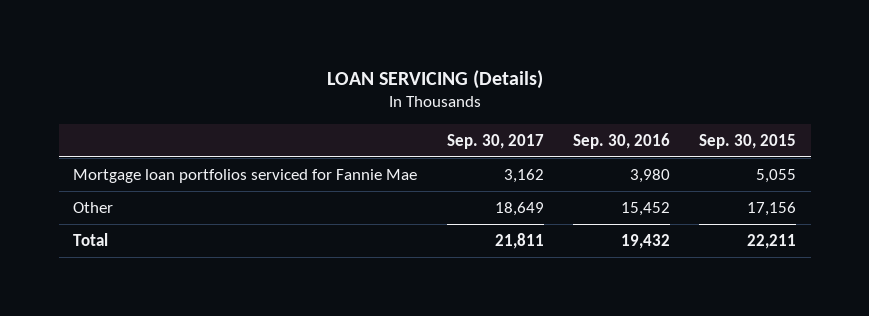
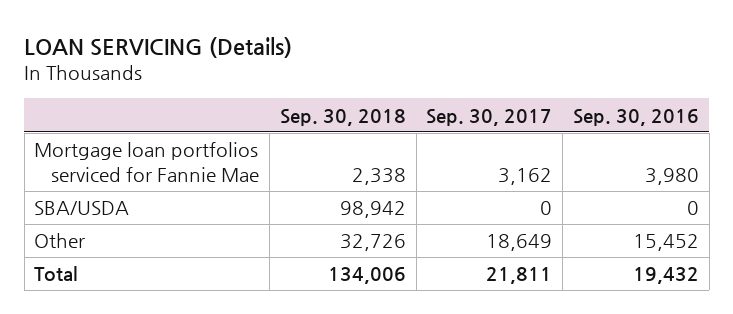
- | Sep. 30, 2017 | Sep. 30, 2016 | Sep. 30, 2015
+ | Sep. 30, 2018 | Sep. 30, 2017 | Sep. 30, 2016
+ SBA/USDA | 98,942 | 0 | 0

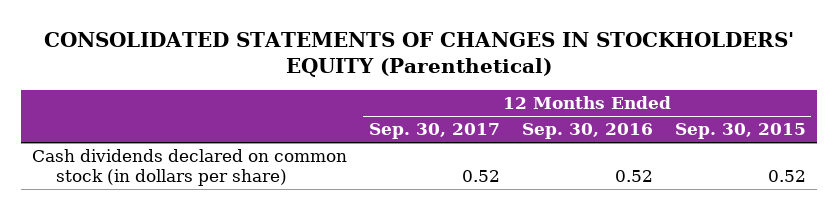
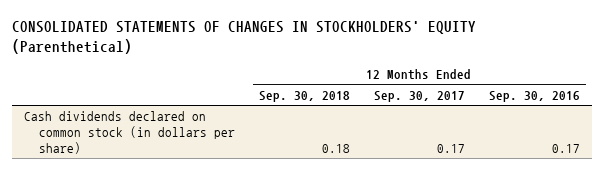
- | 12 Months Ended Sep. 30, 2017 | 12 Months Ended Sep. 30, 2016 | 12 Months Ended Sep. 30, 2015
+ | 12 Months Ended Sep. 30, 2018 | 12 Months Ended Sep. 30, 2017 | 12 Months Ended Sep. 30, 2016
- Cash dividends declared on common stock (in dollars per share) | 0.52 | 0.52 | 0.52
+ Cash dividends declared on common stock (in dollars per share) | 0.18 | 0.17 | 0.17

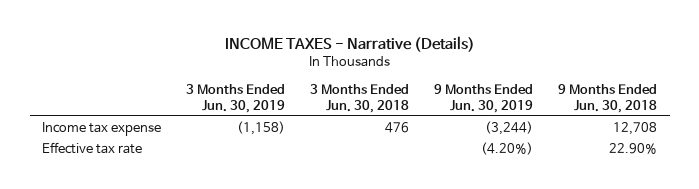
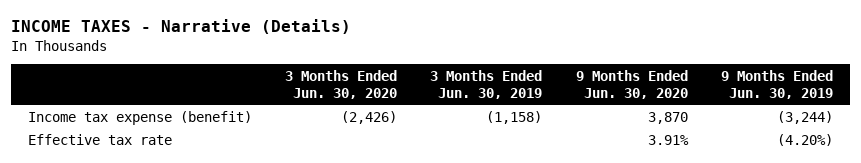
- | 3 Months Ended Jun. 30, 2019 | 3 Months Ended Jun. 30, 2018 | 9 Months Ended Jun. 30, 2019 | 9 Months Ended Jun. 30, 2018
+ | 3 Months Ended Jun. 30, 2020 | 3 Months Ended Jun. 30, 2019 | 9 Months Ended Jun. 30, 2020 | 9 Months Ended Jun. 30, 2019
- Income tax expense | (1,158) | 476 | (3,244) | 12,708
+ Income tax expense (benefit) | (2,426) | (1,158) | 3,870 | (3,244)

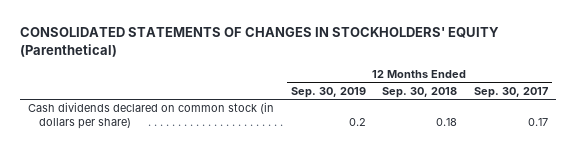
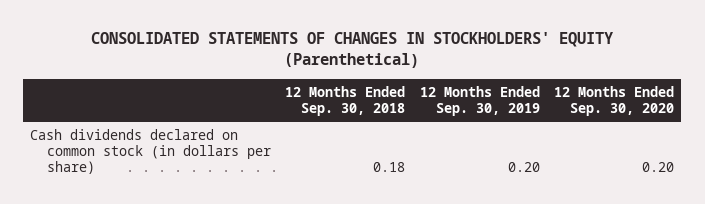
- | 12 Months Ended Sep. 30, 2019 | 12 Months Ended Sep. 30, 2018 | 12 Months Ended Sep. 30, 2017
+ | 12 Months Ended Sep. 30, 2018 | 12 Months Ended Sep. 30, 2019 | 12 Months Ended Sep. 30, 2020
- Cash dividends declared on common stock (in dollars per share) | 0.2 | 0.18 | 0.17
+ Cash dividends declared on common stock (in dollars per share) | 0.18 | 0.20 | 0.20

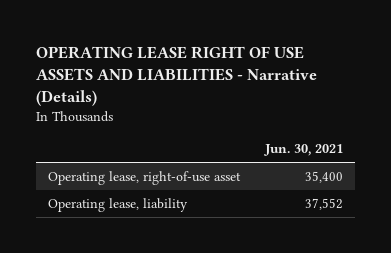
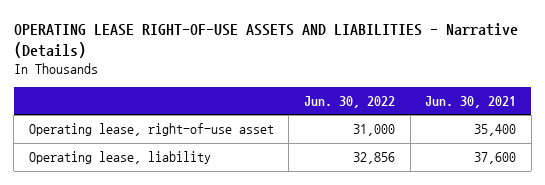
- OPERATING LEASE RIGHT OF USE ASSETS AND LIABILITIES - Narrative (Details)
+ OPERATING LEASE RIGHT-OF-USE ASSETS AND LIABILITIES - Narrative (Details)
- | Jun. 30, 2021
+ | Jun. 30, 2022 | Jun. 30, 2021
- Operating lease, liability | 37,552
+ Operating lease, liability | 32,856 | 37,600

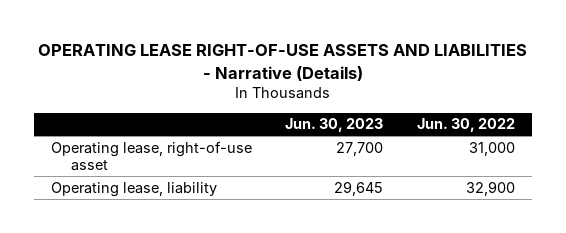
- | Jun. 30, 2022 | Jun. 30, 2021
+ | Jun. 30, 2023 | Jun. 30, 2022
- Operating lease, liability | 32,856 | 37,600
+ Operating lease, liability | 29,645 | 32,900

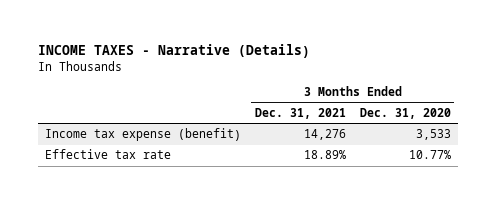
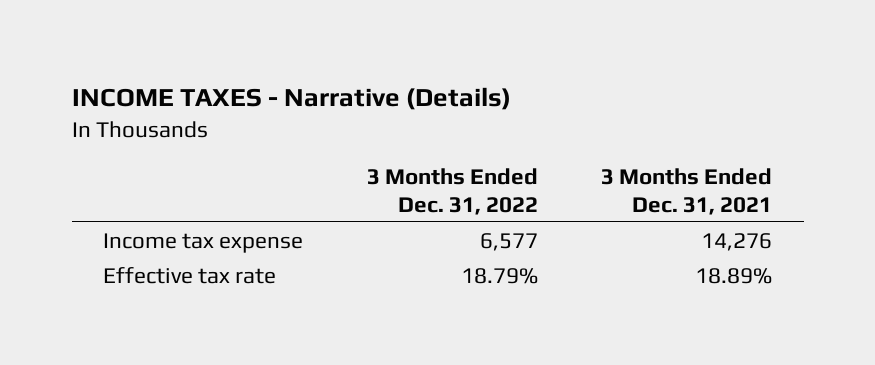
- | 3 Months Ended Dec. 31, 2021 | 3 Months Ended Dec. 31, 2020
+ | 3 Months Ended Dec. 31, 2022 | 3 Months Ended Dec. 31, 2021
- Income tax expense (benefit) | 14,276 | 3,533
+ Income tax expense | 6,577 | 14,276

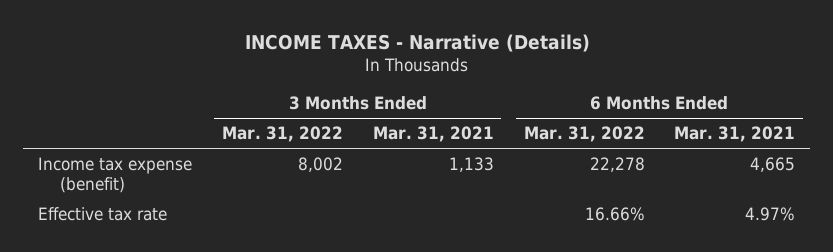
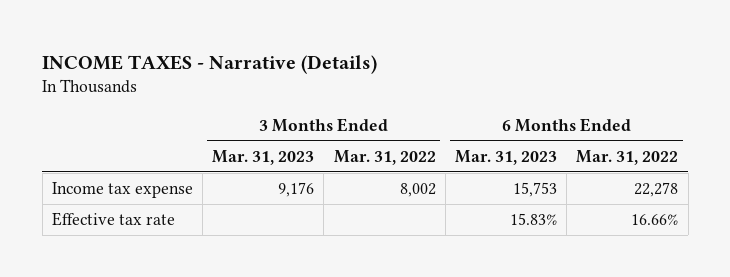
- | 3 Months Ended Mar. 31, 2022 | 3 Months Ended Mar. 31, 2021 | 6 Months Ended Mar. 31, 2022 | 6 Months Ended Mar. 31, 2021
+ | 3 Months Ended Mar. 31, 2023 | 3 Months Ended Mar. 31, 2022 | 6 Months Ended Mar. 31, 2023 | 6 Months Ended Mar. 31, 2022
- Income tax expense (benefit) | 8,002 | 1,133 | 22,278 | 4,665
+ Income tax expense | 9,176 | 8,002 | 15,753 | 22,278

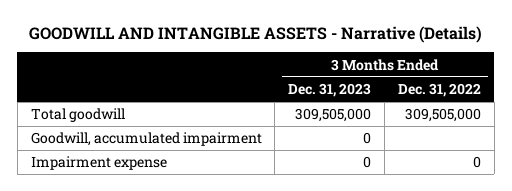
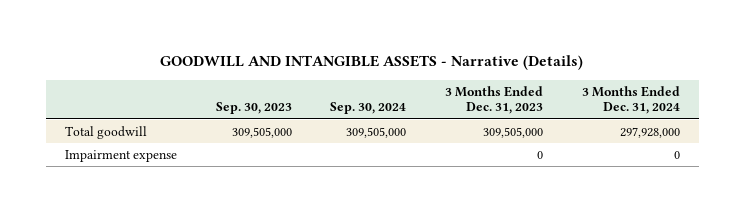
- | 3 Months Ended Dec. 31, 2023 | 3 Months Ended Dec. 31, 2022
+ | Sep. 30, 2023 | Sep. 30, 2024 | 3 Months Ended Dec. 31, 2023 | 3 Months Ended Dec. 31, 2024
- Goodwill, accumulated impairment | 0 |

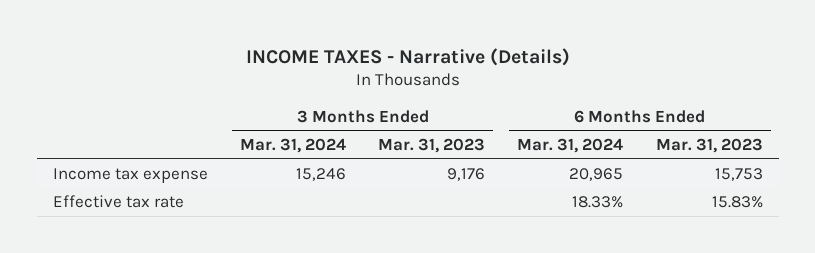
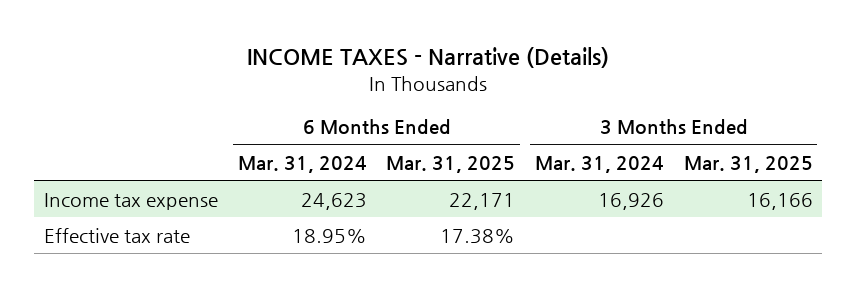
- | 3 Months Ended Mar. 31, 2024 | 3 Months Ended Mar. 31, 2023 | 6 Months Ended Mar. 31, 2024 | 6 Months Ended Mar. 31, 2023
+ | 6 Months Ended Mar. 31, 2024 | 6 Months Ended Mar. 31, 2025 | 3 Months Ended Mar. 31, 2024 | 3 Months Ended Mar. 31, 2025
- Income tax expense | 15,246 | 9,176 | 20,965 | 15,753
- Effective tax rate | | | 18.33% | 15.83%
+ Income tax expense | 24,623 | 22,171 | 16,926 | 16,166
+ Effective tax rate | 18.95% | 17.38% | |

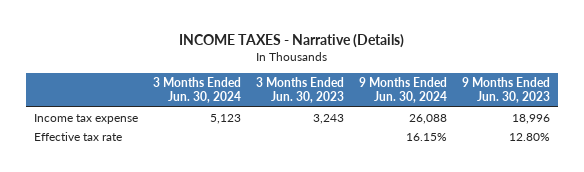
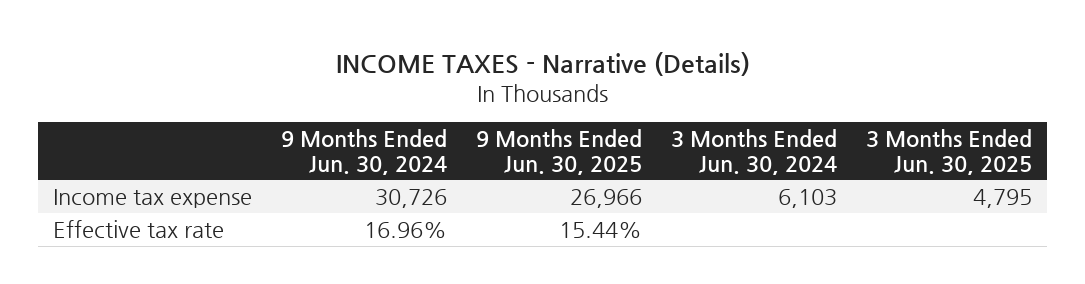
- | 3 Months Ended Jun. 30, 2024 | 3 Months Ended Jun. 30, 2023 | 9 Months Ended Jun. 30, 2024 | 9 Months Ended Jun. 30, 2023
+ | 9 Months Ended Jun. 30, 2024 | 9 Months Ended Jun. 30, 2025 | 3 Months Ended Jun. 30, 2024 | 3 Months Ended Jun. 30, 2025
- Income tax expense | 5,123 | 3,243 | 26,088 | 18,996
- Effective tax rate | | | 16.15% | 12.80%
+ Income tax expense | 30,726 | 26,966 | 6,103 | 4,795
+ Effective tax rate | 16.96% | 15.44% | |

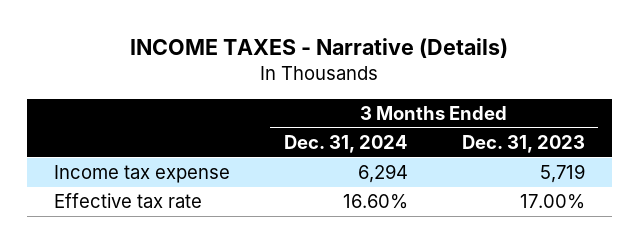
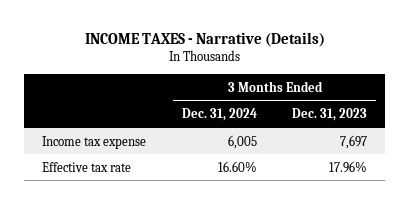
- Income tax expense | 6,294 | 5,719
- Effective tax rate | 16.60% | 17.00%
+ Income tax expense | 6,005 | 7,697
+ Effective tax rate | 16.60% | 17.96%

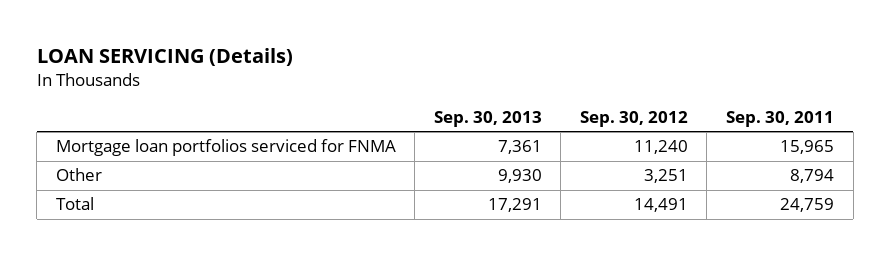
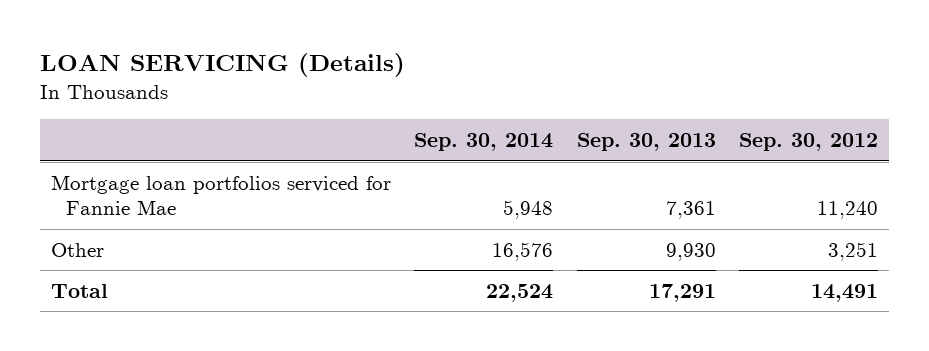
- | Sep. 30, 2013 | Sep. 30, 2012 | Sep. 30, 2011
+ | Sep. 30, 2014 | Sep. 30, 2013 | Sep. 30, 2012
- Mortgage loan portfolios serviced for FNMA | 7,361 | 11,240 | 15,965
+ Mortgage loan portfolios serviced for Fannie Mae | 5,948 | 7,361 | 11,240

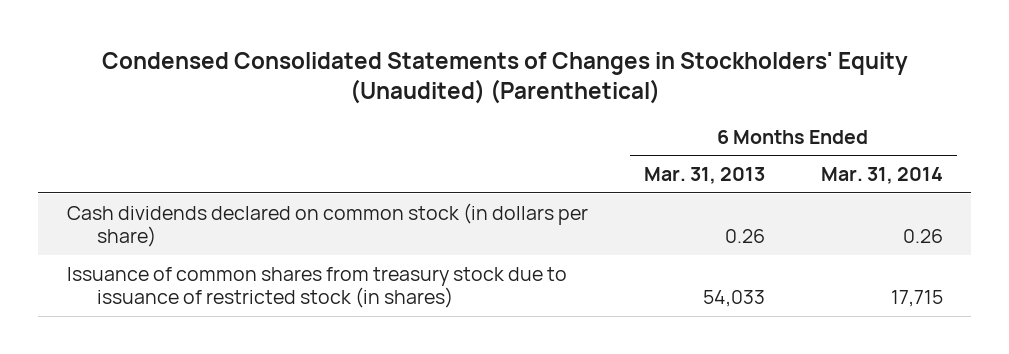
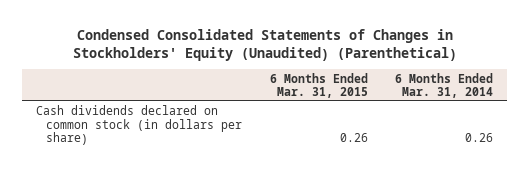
- | 6 Months Ended Mar. 31, 2013 | 6 Months Ended Mar. 31, 2014
+ | 6 Months Ended Mar. 31, 2015 | 6 Months Ended Mar. 31, 2014
- Issuance of common shares from treasury stock due to issuance of restricted stock (in shares) | 54,033 | 17,715

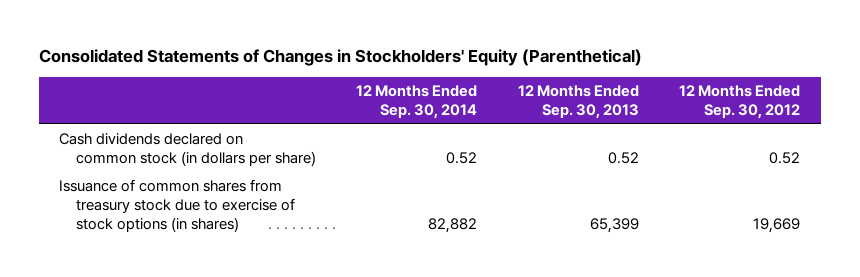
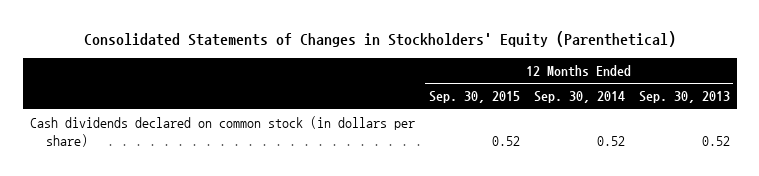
- | 12 Months Ended Sep. 30, 2014 | 12 Months Ended Sep. 30, 2013 | 12 Months Ended Sep. 30, 2012
+ | 12 Months Ended Sep. 30, 2015 | 12 Months Ended Sep. 30, 2014 | 12 Months Ended Sep. 30, 2013
- Issuance of common shares from treasury stock due to exercise of stock options (in shares) | 82,882 | 65,399 | 19,669

